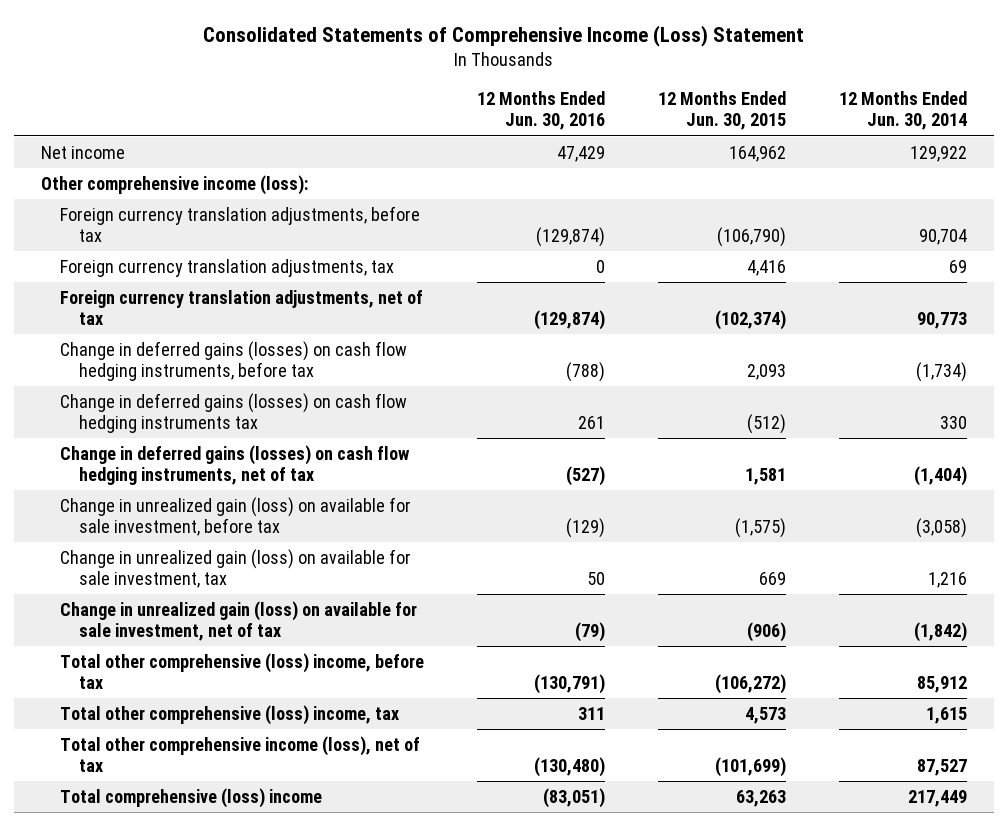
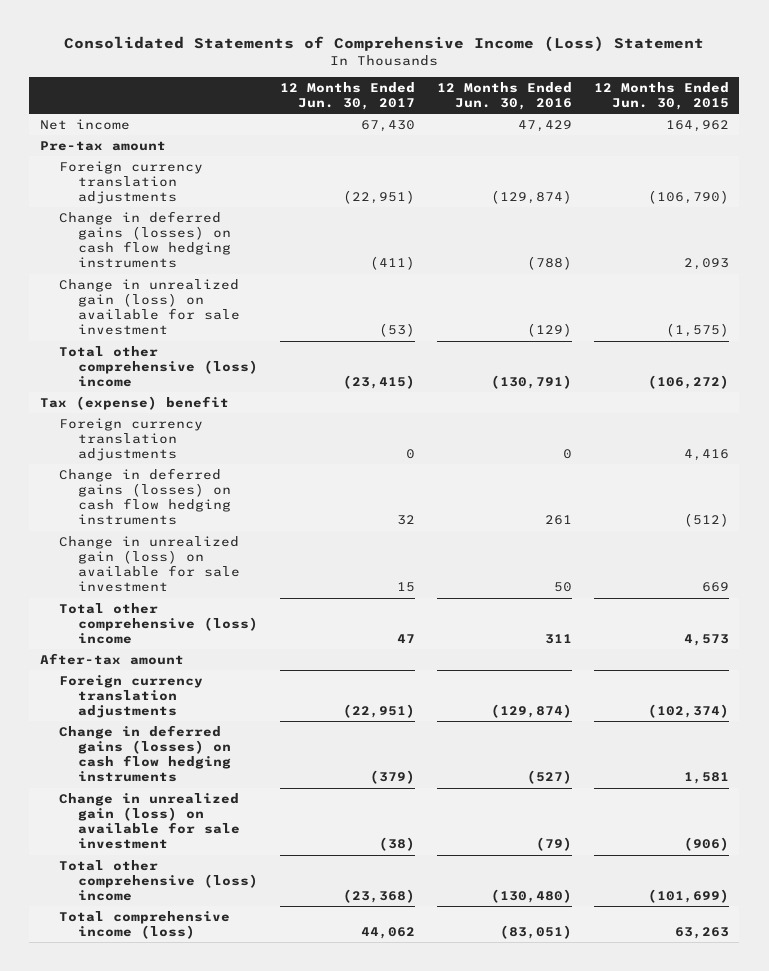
- | 12 Months Ended Jun. 30, 2016 | 12 Months Ended Jun. 30, 2015 | 12 Months Ended Jun. 30, 2014
+ | 12 Months Ended Jun. 30, 2017 | 12 Months Ended Jun. 30, 2016 | 12 Months Ended Jun. 30, 2015
- Other comprehensive income (loss):
- Foreign currency translation adjustments, before tax | (129,874) | (106,790) | 90,704
- Foreign currency translation adjustments, tax | 0 | 4,416 | 69
- Foreign currency translation adjustments, net of tax | (129,874) | (102,374) | 90,773
- Change in deferred gains (losses) on cash flow hedging instruments, before tax | (788) | 2,093 | (1,734)
- Change in deferred gains (losses) on cash flow hedging instruments tax | 261 | (512) | 330
- Change in deferred gains (losses) on cash flow hedging instruments, net of tax | (527) | 1,581 | (1,404)
- Change in unrealized gain (loss) on available for sale investment, before tax | (129) | (1,575) | (3,058)
- Change in unrealized gain (loss) on available for sale investment, tax | 50 | 669 | 1,216
- Change in unrealized gain (loss) on available for sale investment, net of tax | (79) | (906) | (1,842)
- Total other comprehensive (loss) income, before tax | (130,791) | (106,272) | 85,912
- Total other comprehensive (loss) income, tax | 311 | 4,573 | 1,615
- Total other comprehensive income (loss), net of tax | (130,480) | (101,699) | 87,527
- Total comprehensive (loss) income | (83,051) | 63,263 | 217,449
+ Pre-tax amount
+ Foreign currency translation adjustments | (22,951) | (129,874) | (106,790)
+ Change in deferred gains (losses) on cash flow hedging instruments | (411) | (788) | 2,093
+ Change in unrealized gain (loss) on available for sale investment | (53) | (129) | (1,575)
+ Total other comprehensive (loss) income | (23,415) | (130,791) | (106,272)
+ Tax (expense) benefit
+ Foreign currency translation adjustments | 0 | 0 | 4,416
+ Change in deferred gains (losses) on cash flow hedging instruments | 32 | 261 | (512)
+ Change in unrealized gain (loss) on available for sale investment | 15 | 50 | 669
+ Total other comprehensive (loss) income | 47 | 311 | 4,573
+ After-tax amount
+ Foreign currency translation adjustments | (22,951) | (129,874) | (102,374)
+ Change in deferred gains (losses) on cash flow hedging instruments | (379) | (527) | 1,581
+ Change in unrealized gain (loss) on available for sale investment | (38) | (79) | (906)
+ Total other comprehensive (loss) income | (23,368) | (130,480) | (101,699)
+ Total comprehensive income (loss) | 44,062 | (83,051) | 63,263

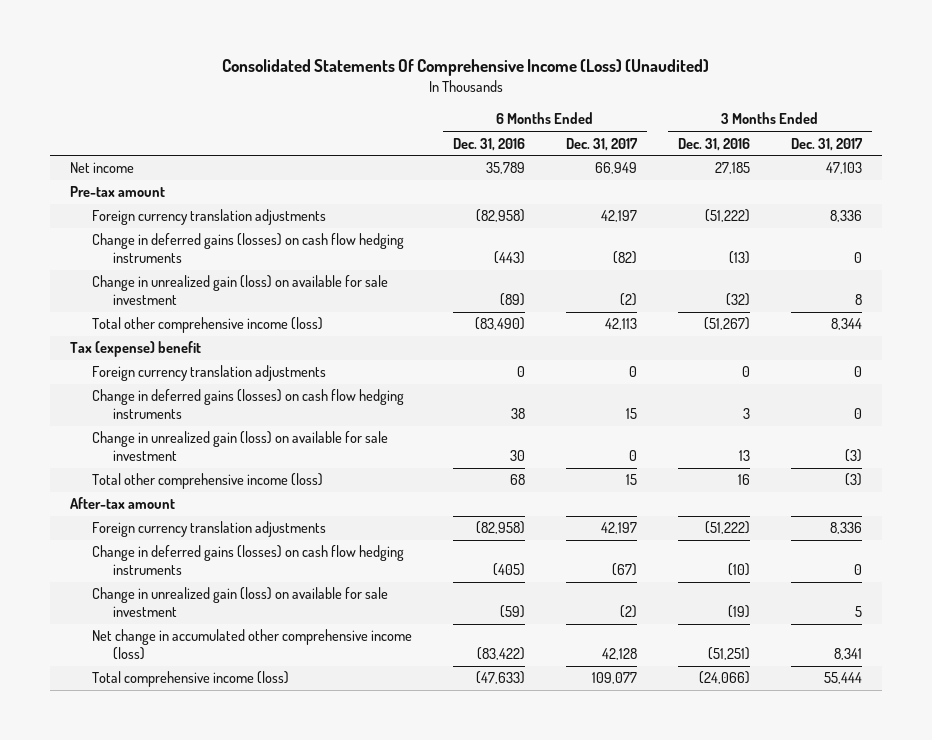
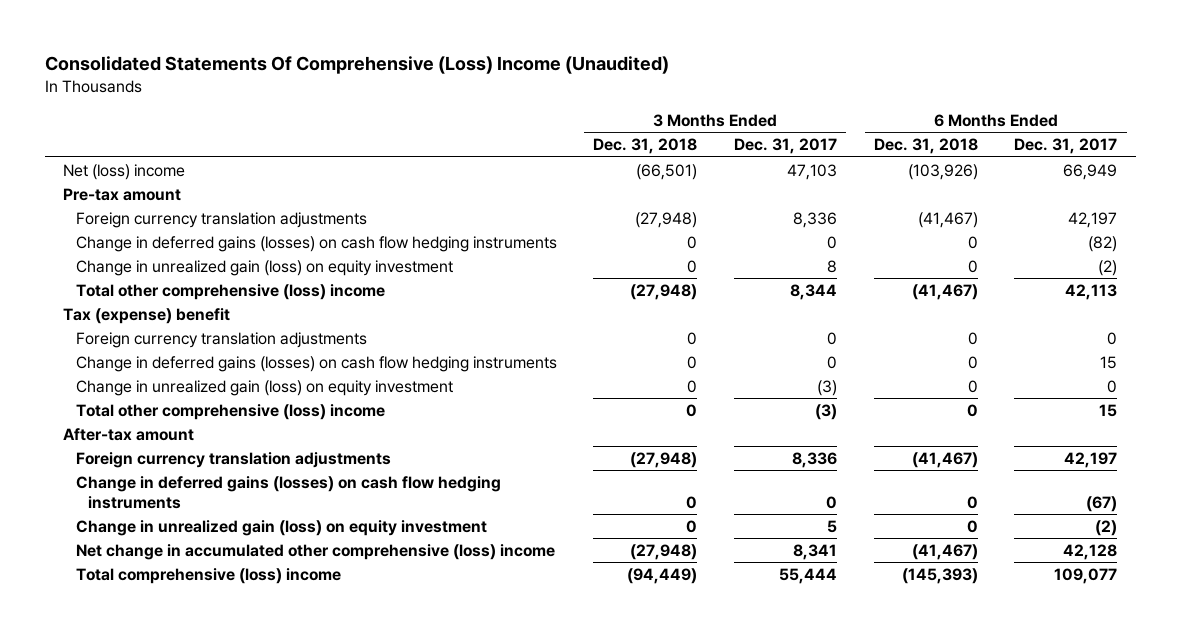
- Consolidated Statements Of Comprehensive Income (Loss) (Unaudited)
+ Consolidated Statements Of Comprehensive (Loss) Income (Unaudited)
- | 6 Months Ended Dec. 31, 2016 | 6 Months Ended Dec. 31, 2017 | 3 Months Ended Dec. 31, 2016 | 3 Months Ended Dec. 31, 2017
+ | 3 Months Ended Dec. 31, 2018 | 3 Months Ended Dec. 31, 2017 | 6 Months Ended Dec. 31, 2018 | 6 Months Ended Dec. 31, 2017
- Net income | 35,789 | 66,949 | 27,185 | 47,103
+ Net (loss) income | (66,501) | 47,103 | (103,926) | 66,949
- Change in unrealized gain (loss) on available for sale investment | (89) | (2) | (32) | 8
- Total other comprehensive income (loss) | (83,490) | 42,113 | (51,267) | 8,344
+ Change in unrealized gain (loss) on equity investment | 0 | 8 | 0 | (2)
+ Total other comprehensive (loss) income | (27,948) | 8,344 | (41,467) | 42,113
- Change in unrealized gain (loss) on available for sale investment | 30 | 0 | 13 | (3)
- Total other comprehensive income (loss) | 68 | 15 | 16 | (3)
+ Change in unrealized gain (loss) on equity investment | 0 | (3) | 0 | 0
+ Total other comprehensive (loss) income | 0 | (3) | 0 | 15
- Change in unrealized gain (loss) on available for sale investment | (59) | (2) | (19) | 5
- Net change in accumulated other comprehensive income (loss) | (83,422) | 42,128 | (51,251) | 8,341
- Total comprehensive income (loss) | (47,633) | 109,077 | (24,066) | 55,444
+ Change in unrealized gain (loss) on equity investment | 0 | 5 | 0 | (2)
+ Net change in accumulated other comprehensive (loss) income | (27,948) | 8,341 | (41,467) | 42,128
+ Total comprehensive (loss) income | (94,449) | 55,444 | (145,393) | 109,077

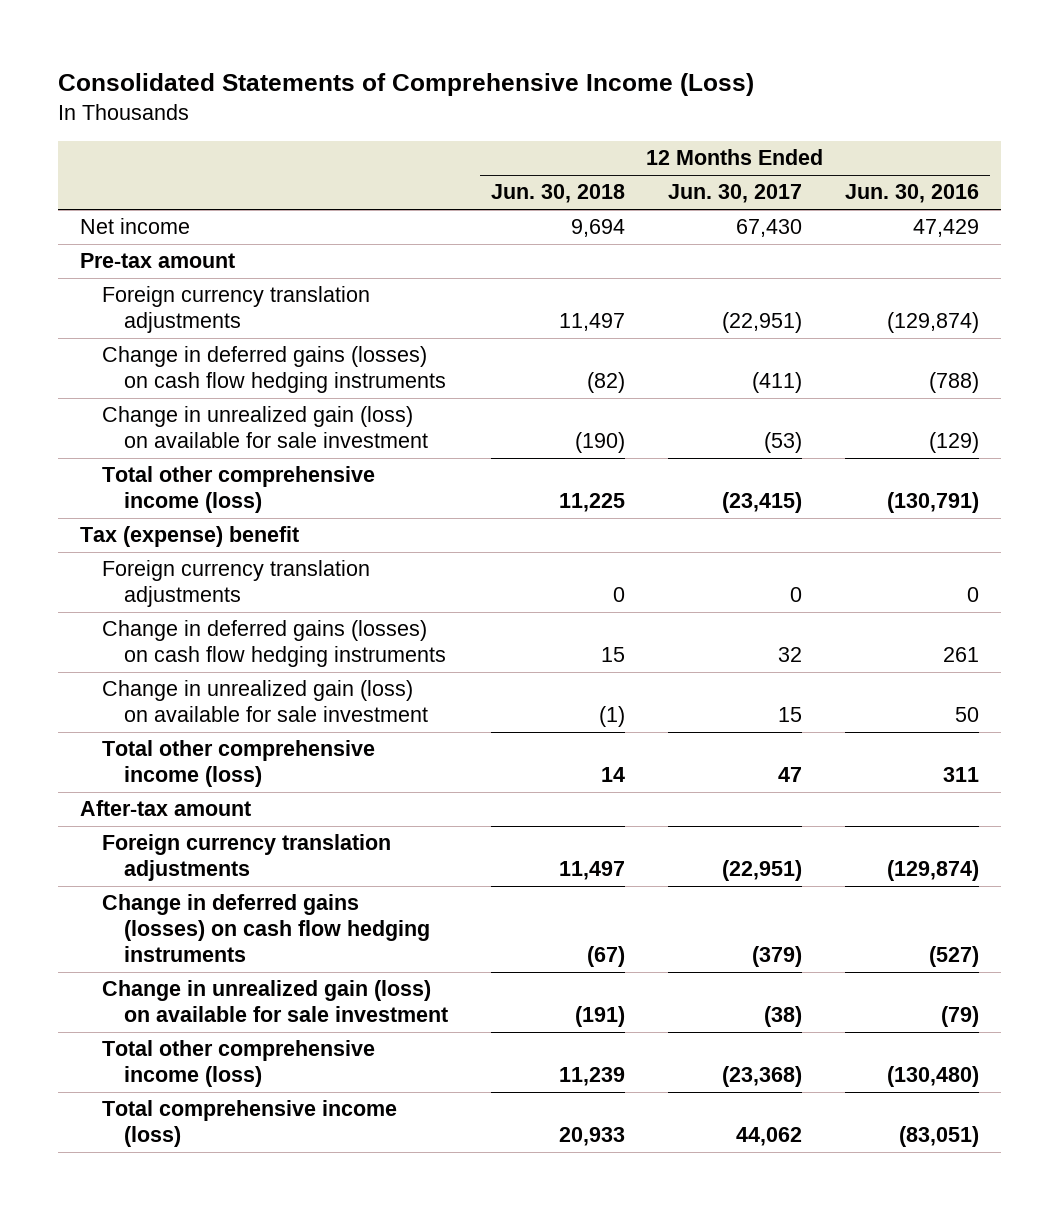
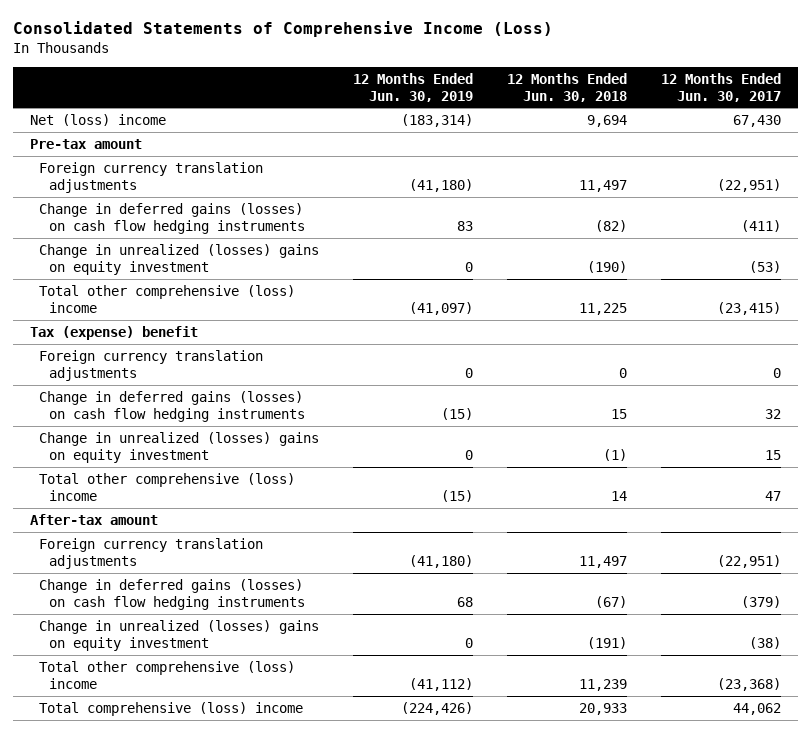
- | 12 Months Ended Jun. 30, 2018 | 12 Months Ended Jun. 30, 2017 | 12 Months Ended Jun. 30, 2016
+ | 12 Months Ended Jun. 30, 2019 | 12 Months Ended Jun. 30, 2018 | 12 Months Ended Jun. 30, 2017
- Net income | 9,694 | 67,430 | 47,429
+ Net (loss) income | (183,314) | 9,694 | 67,430
- Change in unrealized gain (loss) on available for sale investment | (190) | (53) | (129)
- Total other comprehensive income (loss) | 11,225 | (23,415) | (130,791)
+ Change in unrealized (losses) gains on equity investment | 0 | (190) | (53)
+ Total other comprehensive (loss) income | (41,097) | 11,225 | (23,415)
- Change in unrealized gain (loss) on available for sale investment | (1) | 15 | 50
- Total other comprehensive income (loss) | 14 | 47 | 311
+ Change in unrealized (losses) gains on equity investment | 0 | (1) | 15
+ Total other comprehensive (loss) income | (15) | 14 | 47
- Change in unrealized gain (loss) on available for sale investment | (191) | (38) | (79)
- Total other comprehensive income (loss) | 11,239 | (23,368) | (130,480)
- Total comprehensive income (loss) | 20,933 | 44,062 | (83,051)
+ Change in unrealized (losses) gains on equity investment | 0 | (191) | (38)
+ Total other comprehensive (loss) income | (41,112) | 11,239 | (23,368)
+ Total comprehensive (loss) income | (224,426) | 20,933 | 44,062

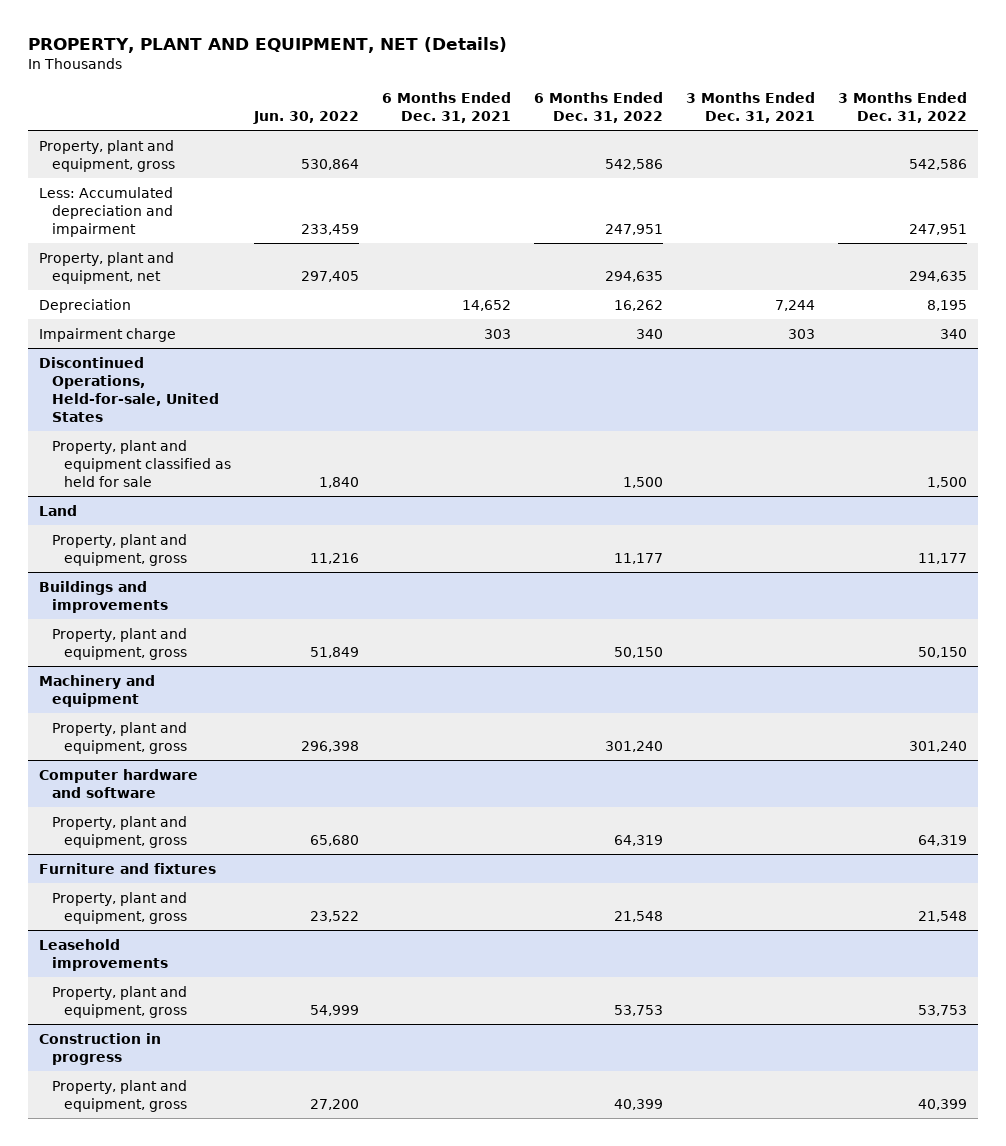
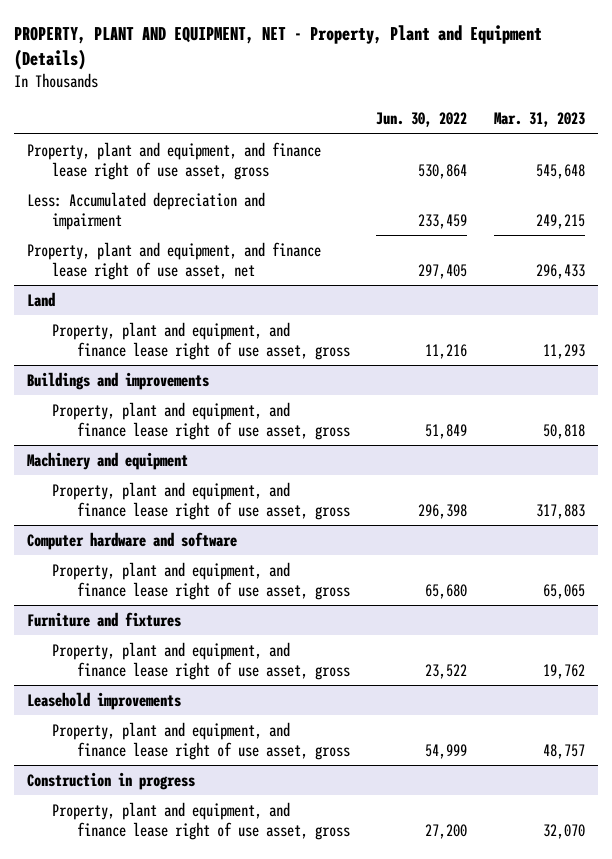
- PROPERTY, PLANT AND EQUIPMENT, NET (Details)
+ PROPERTY, PLANT AND EQUIPMENT, NET - Property, Plant and Equipment (Details)
- | Jun. 30, 2022 | 6 Months Ended Dec. 31, 2021 | 6 Months Ended Dec. 31, 2022 | 3 Months Ended Dec. 31, 2021 | 3 Months Ended Dec. 31, 2022
+ | Jun. 30, 2022 | Mar. 31, 2023
- Property, plant and equipment, gross | 530,864 | | 542,586 | | 542,586
+ Property, plant and equipment, and finance lease right of use asset, gross | 530,864 | 545,648
- Property, plant and equipment, net | 297,405 | | 294,635 | | 294,635
- Depreciation | | 14,652 | 16,262 | 7,244 | 8,195
- Impairment charge | | 303 | 340 | 303 | 340
- Discontinued Operations, Held-for-sale, United States
- Property, plant and equipment classified as held for sale | 1,840 | | 1,500 | | 1,500
+ Property, plant and equipment, and finance lease right of use asset, net | 297,405 | 296,433
@ Land
- Property, plant and equipment, gross | 11,216 | | 11,177 | | 11,177
+ Property, plant and equipment, and finance lease right of use asset, gross | 11,216 | 11,293
@ Buildings and improvements
- Property, plant and equipment, gross | 51,849 | | 50,150 | | 50,150
+ Property, plant and equipment, and finance lease right of use asset, gross | 51,849 | 50,818
@ Machinery and equipment
- Property, plant and equipment, gross | 296,398 | | 301,240 | | 301,240
+ Property, plant and equipment, and finance lease right of use asset, gross | 296,398 | 317,883
@ Computer hardware and software
- Property, plant and equipment, gross | 65,680 | | 64,319 | | 64,319
+ Property, plant and equipment, and finance lease right of use asset, gross | 65,680 | 65,065
@ Furniture and fixtures
- Property, plant and equipment, gross | 23,522 | | 21,548 | | 21,548
+ Property, plant and equipment, and finance lease right of use asset, gross | 23,522 | 19,762
@ Leasehold improvements
- Property, plant and equipment, gross | 54,999 | | 53,753 | | 53,753
+ Property, plant and equipment, and finance lease right of use asset, gross | 54,999 | 48,757
@ Construction in progress
- Property, plant and equipment, gross | 27,200 | | 40,399 | | 40,399
+ Property, plant and equipment, and finance lease right of use asset, gross | 27,200 | 32,070

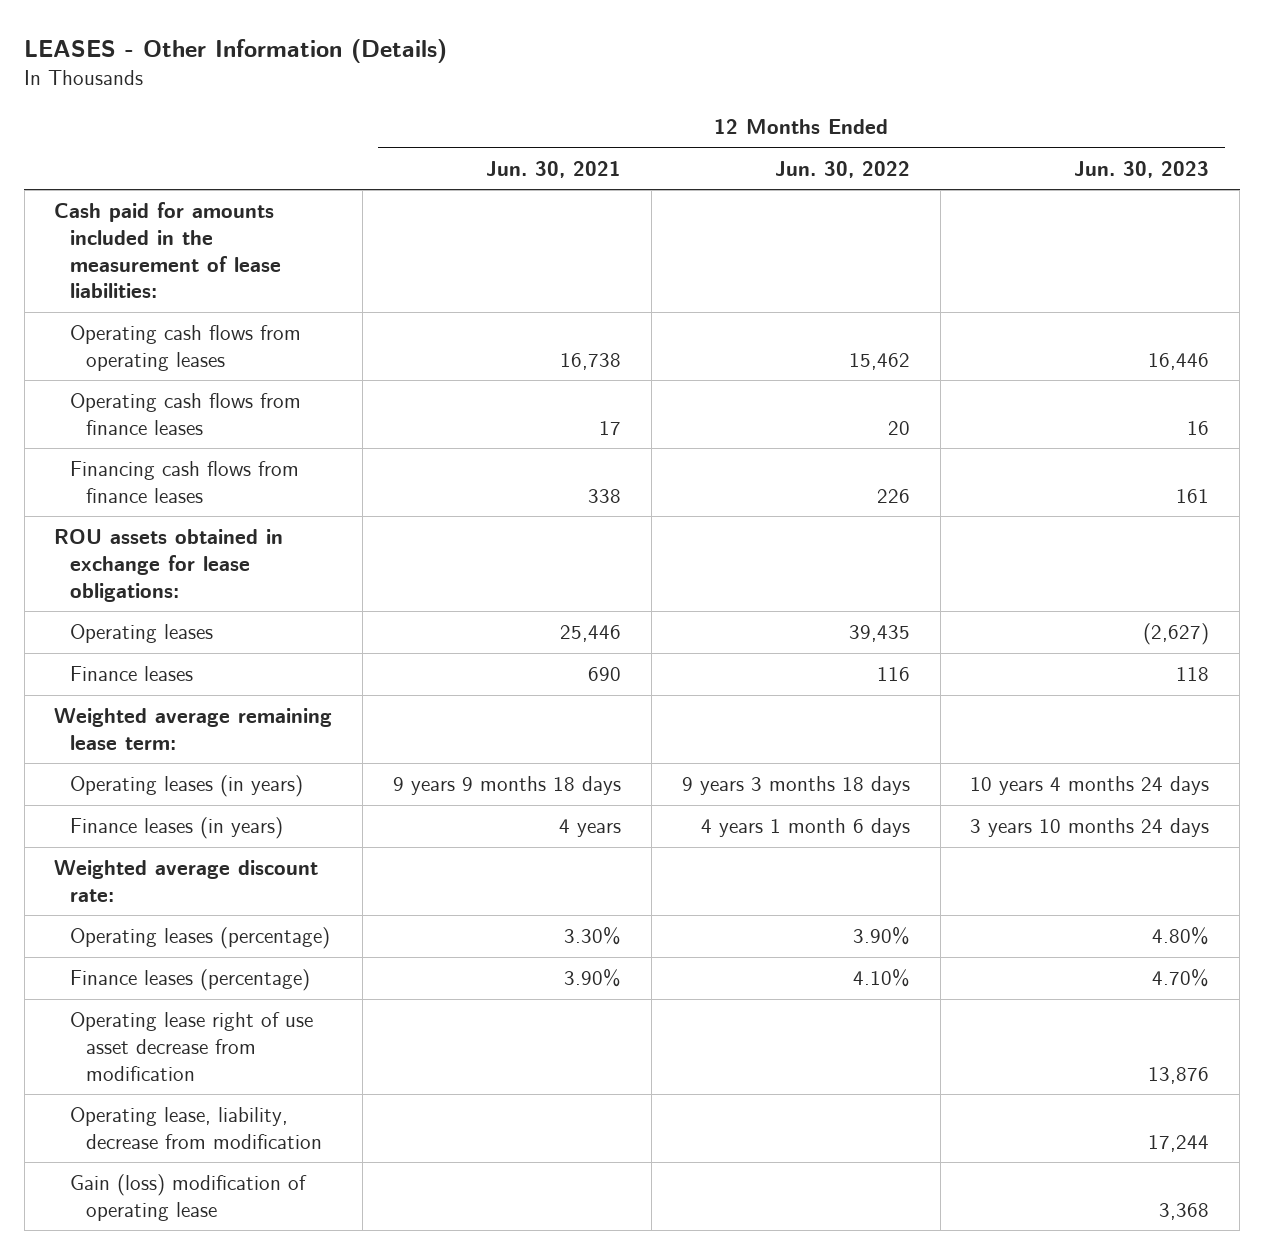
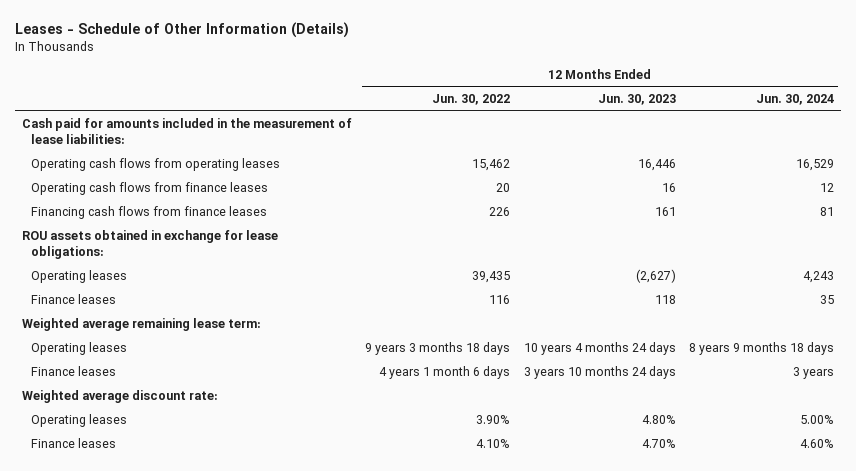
- LEASES - Other Information (Details)
+ Leases - Schedule of Other Information (Details)
- | 12 Months Ended Jun. 30, 2021 | 12 Months Ended Jun. 30, 2022 | 12 Months Ended Jun. 30, 2023
+ | 12 Months Ended Jun. 30, 2022 | 12 Months Ended Jun. 30, 2023 | 12 Months Ended Jun. 30, 2024
- Operating leases (in years) | 9 years 9 months 18 days | 9 years 3 months 18 days | 10 years 4 months 24 days
- Finance leases (in years) | 4 years | 4 years 1 month 6 days | 3 years 10 months 24 days
+ Operating leases | 9 years 3 months 18 days | 10 years 4 months 24 days | 8 years 9 months 18 days
+ Finance leases | 4 years 1 month 6 days | 3 years 10 months 24 days | 3 years
- Operating leases (percentage) | 3.30% | 3.90% | 4.80%
- Finance leases (percentage) | 3.90% | 4.10% | 4.70%
- Operating lease right of use asset decrease from modification | | | 13,876
- Operating lease, liability, decrease from modification | | | 17,244
- Gain (loss) modification of operating lease | | | 3,368
+ Operating leases | 3.90% | 4.80% | 5.00%
+ Finance leases | 4.10% | 4.70% | 4.60%

